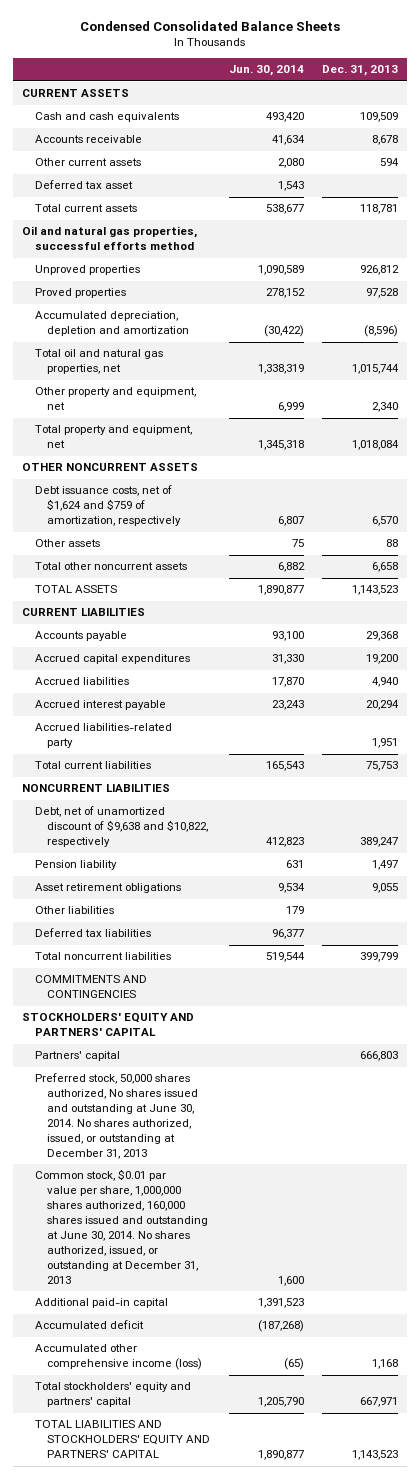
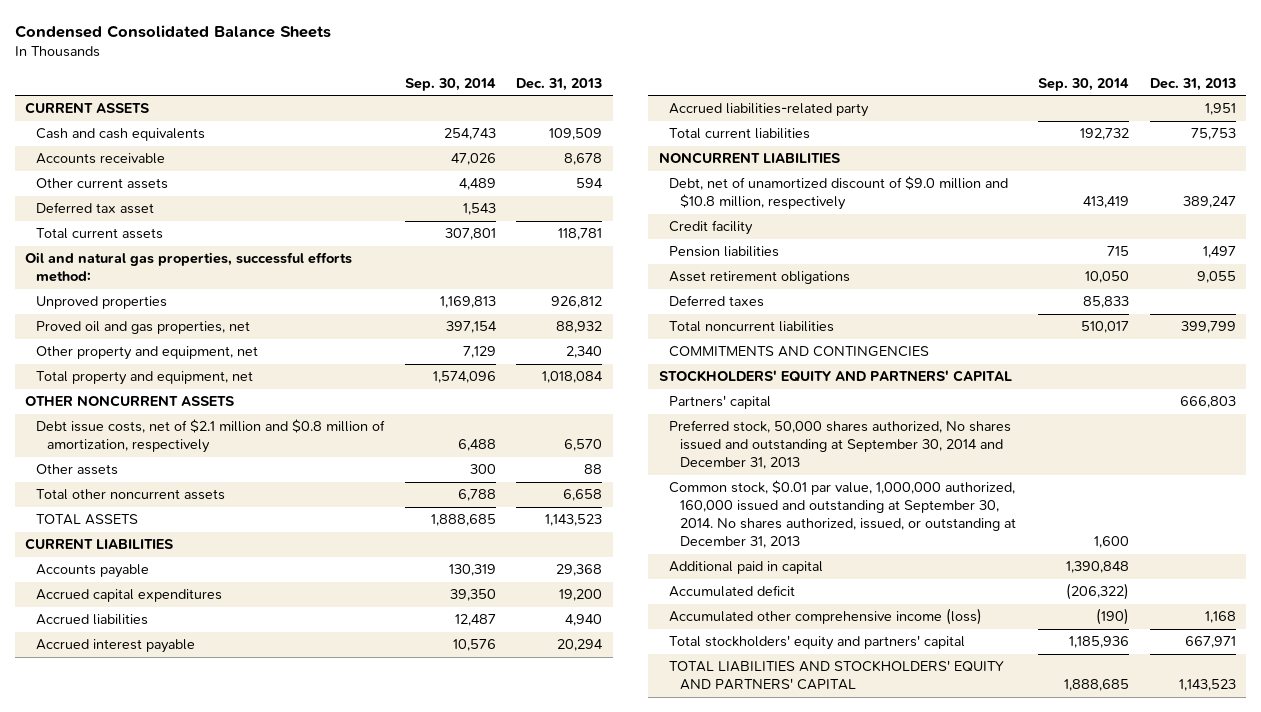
- | Jun. 30, 2014 | Dec. 31, 2013
+ | Sep. 30, 2014 | Dec. 31, 2013
- Oil and natural gas properties, successful efforts method
+ Oil and natural gas properties, successful efforts method:
- Proved properties | 278,152 | 97,528
- Accumulated depreciation, depletion and amortization | (30,422) | (8,596)
- Total oil and natural gas properties, net | 1,338,319 | 1,015,744
+ Proved oil and gas properties, net | 397,154 | 88,932
- Debt issuance costs, net of $1,624 and $759 of amortization, respectively | 6,807 | 6,570
+ Debt issue costs, net of $2.1 million and $0.8 million of amortization, respectively | 6,488 | 6,570
- Debt, net of unamortized discount of $9,638 and $10,822, respectively | 412,823 | 389,247
- Pension liability | 631 | 1,497
+ Debt, net of unamortized discount of $9.0 million and $10.8 million, respectively | 413,419 | 389,247
+ Credit facility
+ Pension liabilities | 715 | 1,497
- Other liabilities | 179 |
- Deferred tax liabilities | 96,377 |
+ Deferred taxes | 85,833 |
- Preferred stock, 50,000 shares authorized, No shares issued and outstanding at June 30, 2014. No shares authorized, issued, or outstanding at December 31, 2013
- Common stock, $0.01 par value per share, 1,000,000 shares authorized, 160,000 shares issued and outstanding at June 30, 2014. No shares authorized, issued, or outstanding at December 31, 2013 | 1,600 |
- Additional paid-in capital | 1,391,523 |
+ Preferred stock, 50,000 shares authorized, No shares issued and outstanding at September 30, 2014 and December 31, 2013
+ Common stock, $0.01 par value, 1,000,000 authorized, 160,000 issued and outstanding at September 30, 2014. No shares authorized, issued, or outstanding at December 31, 2013 | 1,600 |
+ Additional paid in capital | 1,390,848 |

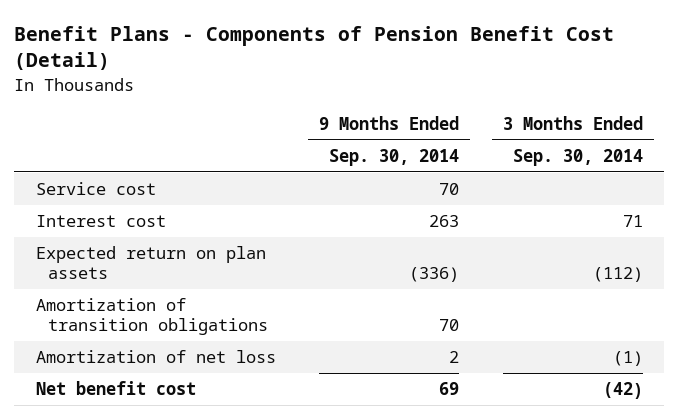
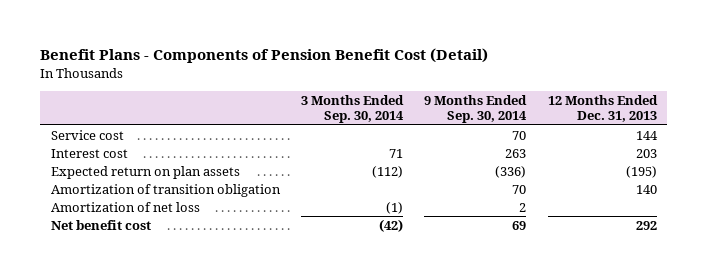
- | 9 Months Ended Sep. 30, 2014 | 3 Months Ended Sep. 30, 2014
+ | 3 Months Ended Sep. 30, 2014 | 9 Months Ended Sep. 30, 2014 | 12 Months Ended Dec. 31, 2013
- Amortization of transition obligations | 70 |
+ Amortization of transition obligation | | 70 | 140

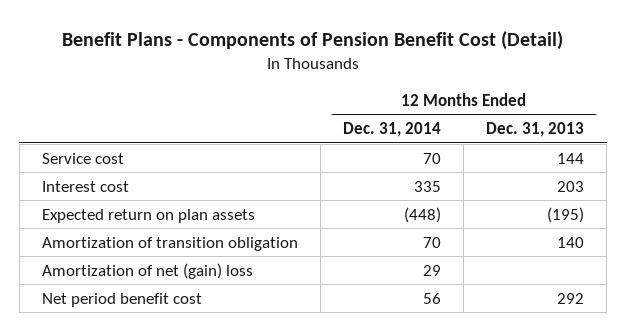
- | 3 Months Ended Sep. 30, 2014 | 9 Months Ended Sep. 30, 2014 | 12 Months Ended Dec. 31, 2013
+ | 12 Months Ended Dec. 31, 2014 | 12 Months Ended Dec. 31, 2013
- Amortization of net loss | (1) | 2 |
- Net benefit cost | (42) | 69 | 292
+ Amortization of net (gain) loss | 29 |
+ Net period benefit cost | 56 | 292

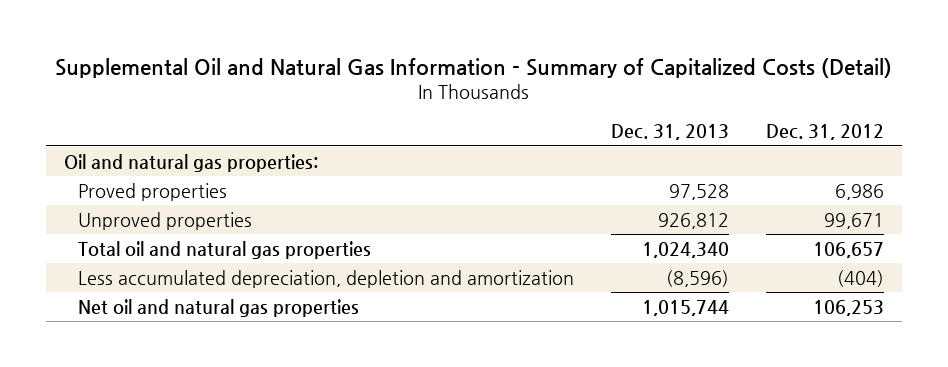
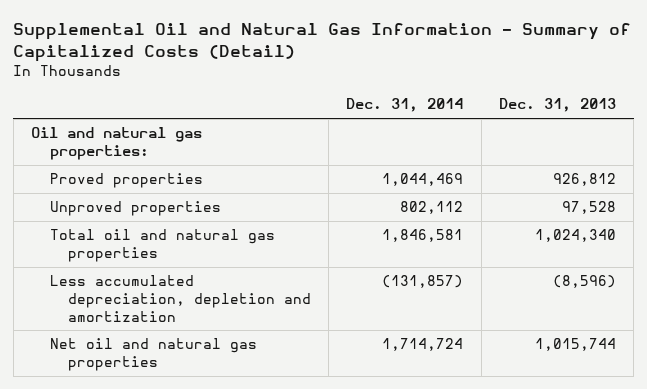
- | Dec. 31, 2013 | Dec. 31, 2012
+ | Dec. 31, 2014 | Dec. 31, 2013
- Proved properties | 97,528 | 6,986
- Unproved properties | 926,812 | 99,671
+ Proved properties | 1,044,469 | 926,812
+ Unproved properties | 802,112 | 97,528

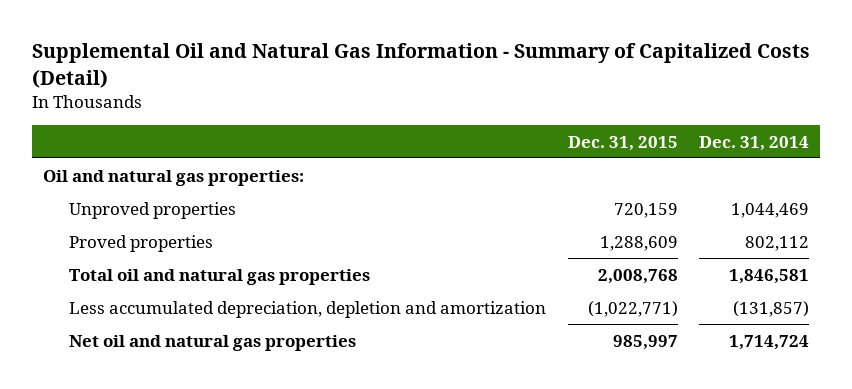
- | Dec. 31, 2014 | Dec. 31, 2013
+ | Dec. 31, 2015 | Dec. 31, 2014
- Proved properties | 1,044,469 | 926,812
- Unproved properties | 802,112 | 97,528
+ Unproved properties | 720,159 | 1,044,469
+ Proved properties | 1,288,609 | 802,112

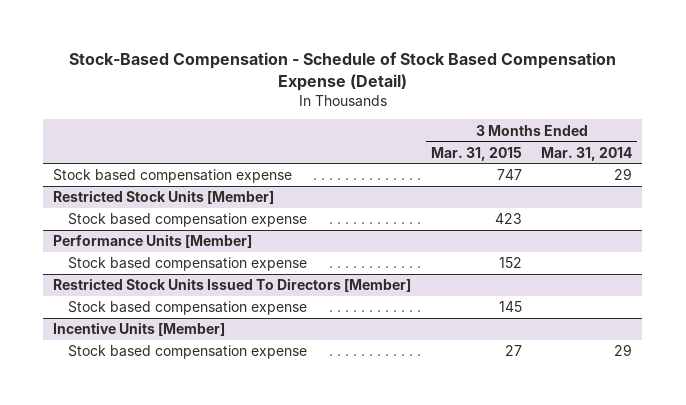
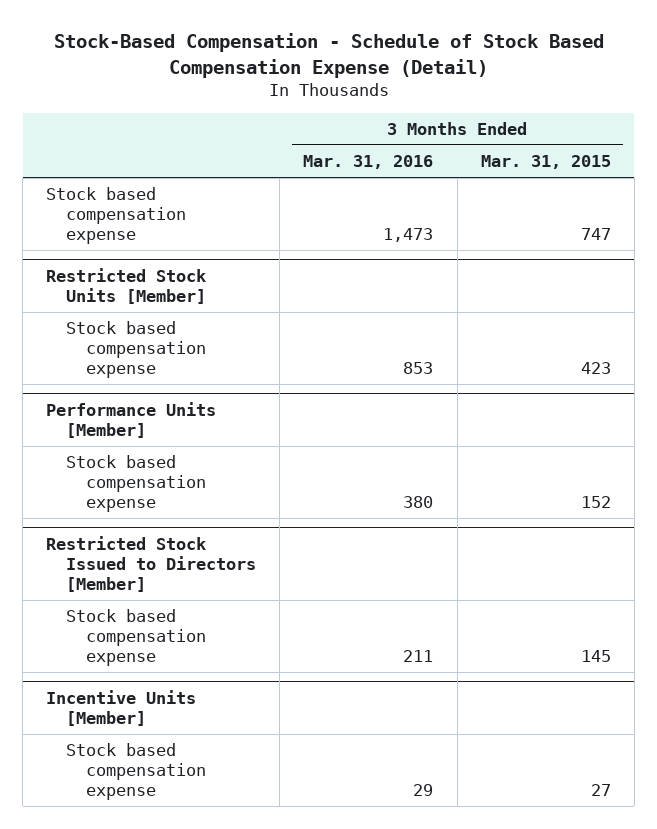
- | 3 Months Ended Mar. 31, 2015 | 3 Months Ended Mar. 31, 2014
+ | 3 Months Ended Mar. 31, 2016 | 3 Months Ended Mar. 31, 2015
- Restricted Stock Units Issued To Directors [Member]
+ Restricted Stock Issued to Directors [Member]

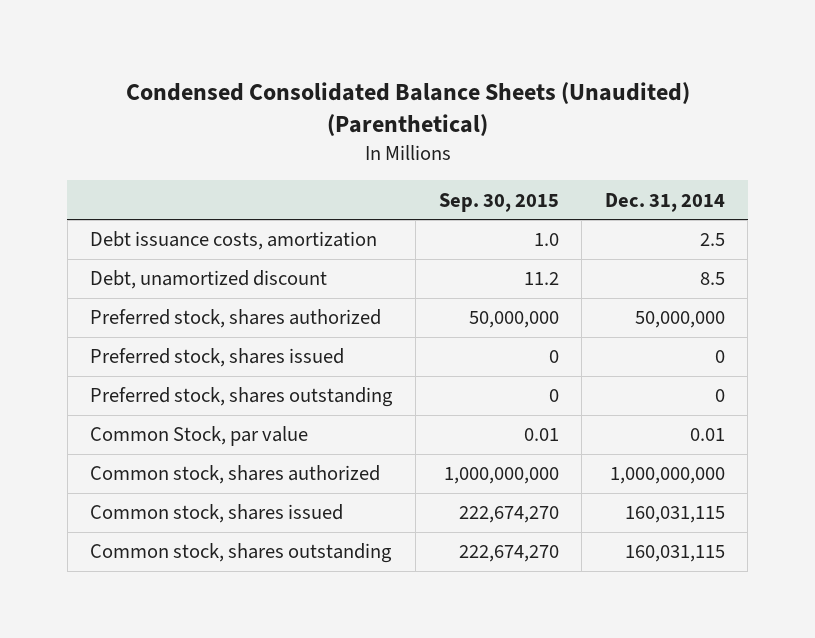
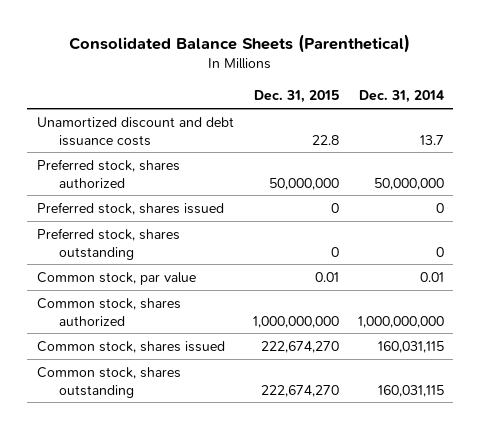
- Condensed Consolidated Balance Sheets (Unaudited) (Parenthetical)
+ Consolidated Balance Sheets (Parenthetical)
- | Sep. 30, 2015 | Dec. 31, 2014
+ | Dec. 31, 2015 | Dec. 31, 2014
- Debt issuance costs, amortization | 1.0 | 2.5
- Debt, unamortized discount | 11.2 | 8.5
+ Unamortized discount and debt issuance costs | 22.8 | 13.7
- Common Stock, par value | 0.01 | 0.01
+ Common stock, par value | 0.01 | 0.01

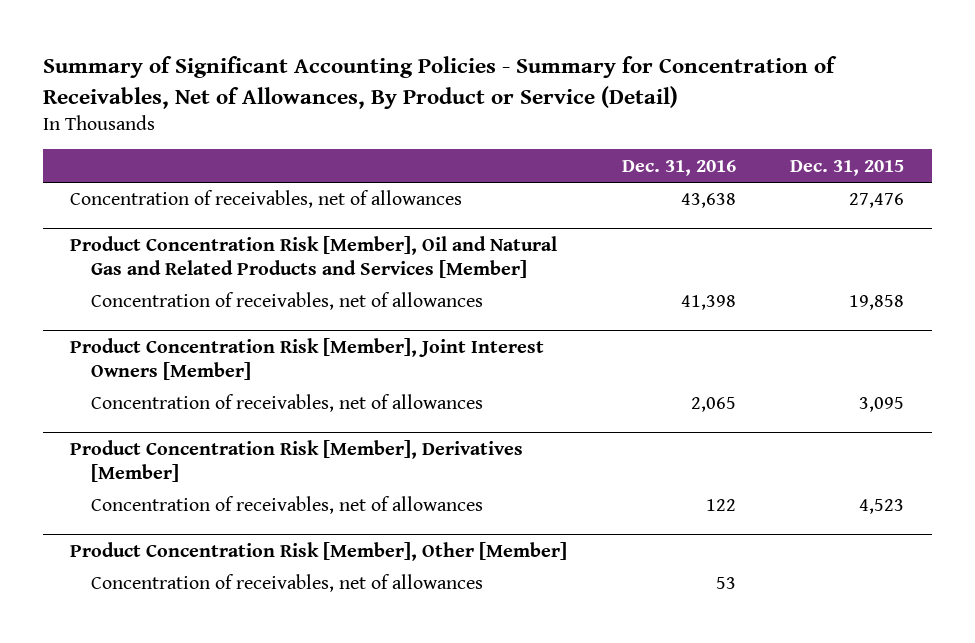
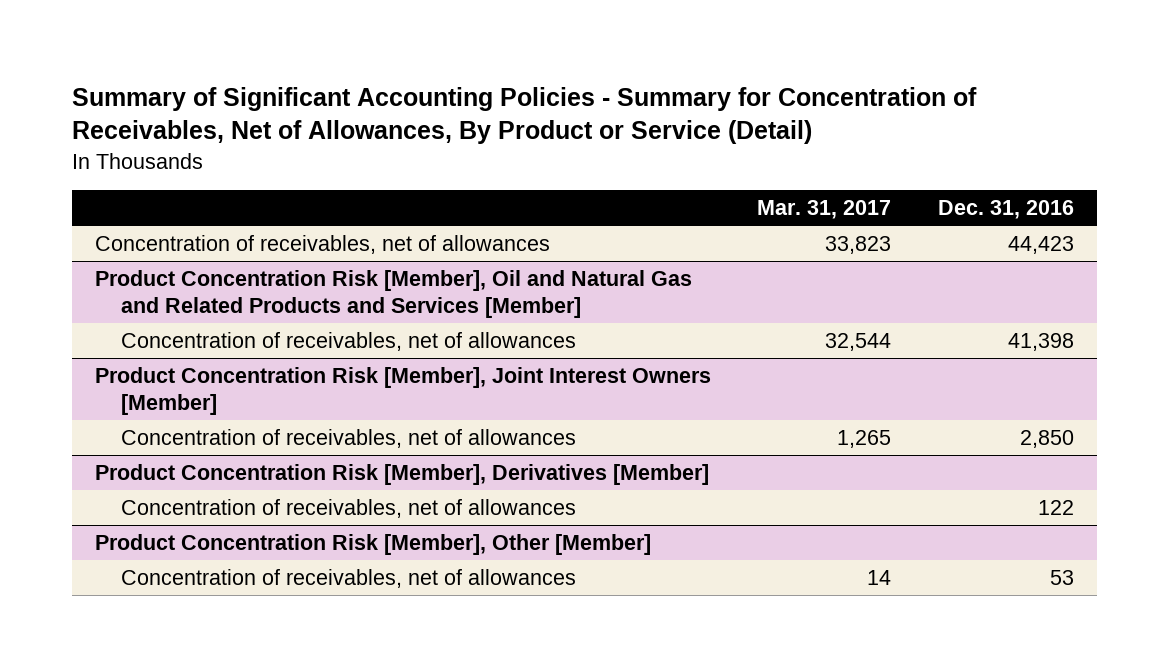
- | Dec. 31, 2016 | Dec. 31, 2015
+ | Mar. 31, 2017 | Dec. 31, 2016
- Concentration of receivables, net of allowances | 43,638 | 27,476
+ Concentration of receivables, net of allowances | 33,823 | 44,423
@ Product Concentration Risk [Member], Joint Interest Owners [Member]
- Concentration of receivables, net of allowances | 2,065 | 3,095
+ Concentration of receivables, net of allowances | 1,265 | 2,850

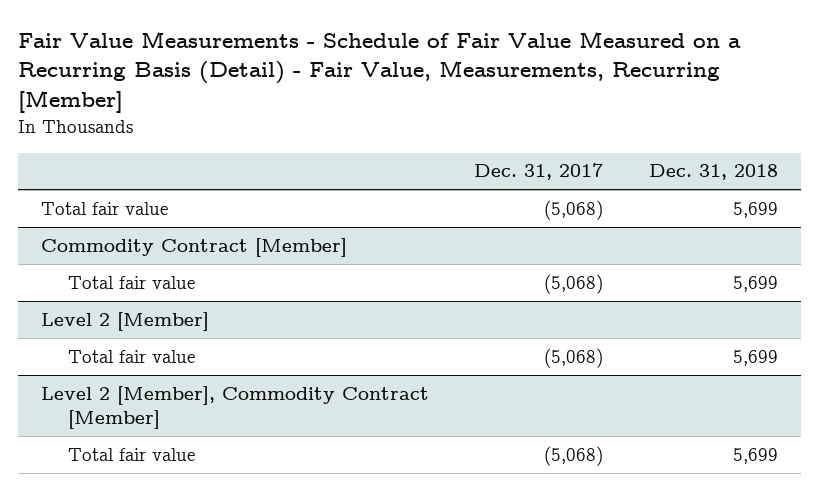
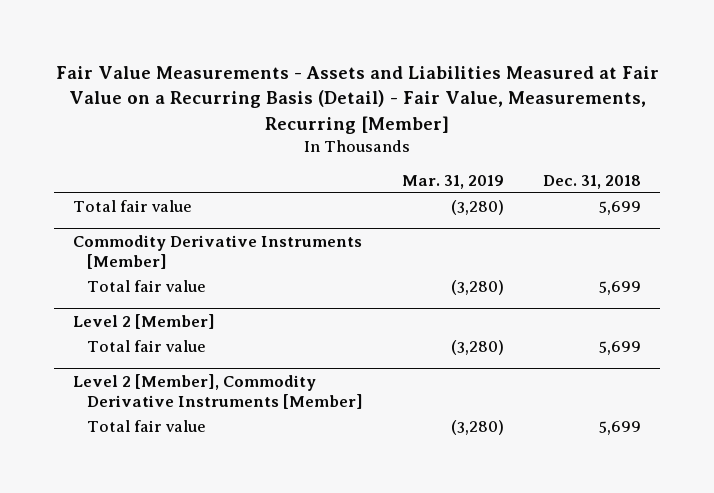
- Fair Value Measurements - Schedule of Fair Value Measured on a Recurring Basis (Detail) - Fair Value, Measurements, Recurring [Member]
+ Fair Value Measurements - Assets and Liabilities Measured at Fair Value on a Recurring Basis (Detail) - Fair Value, Measurements, Recurring [Member]
- | Dec. 31, 2017 | Dec. 31, 2018
+ | Mar. 31, 2019 | Dec. 31, 2018
- Commodity Contract [Member]
+ Commodity Derivative Instruments [Member]
- Level 2 [Member], Commodity Contract [Member]
+ Level 2 [Member], Commodity Derivative Instruments [Member]

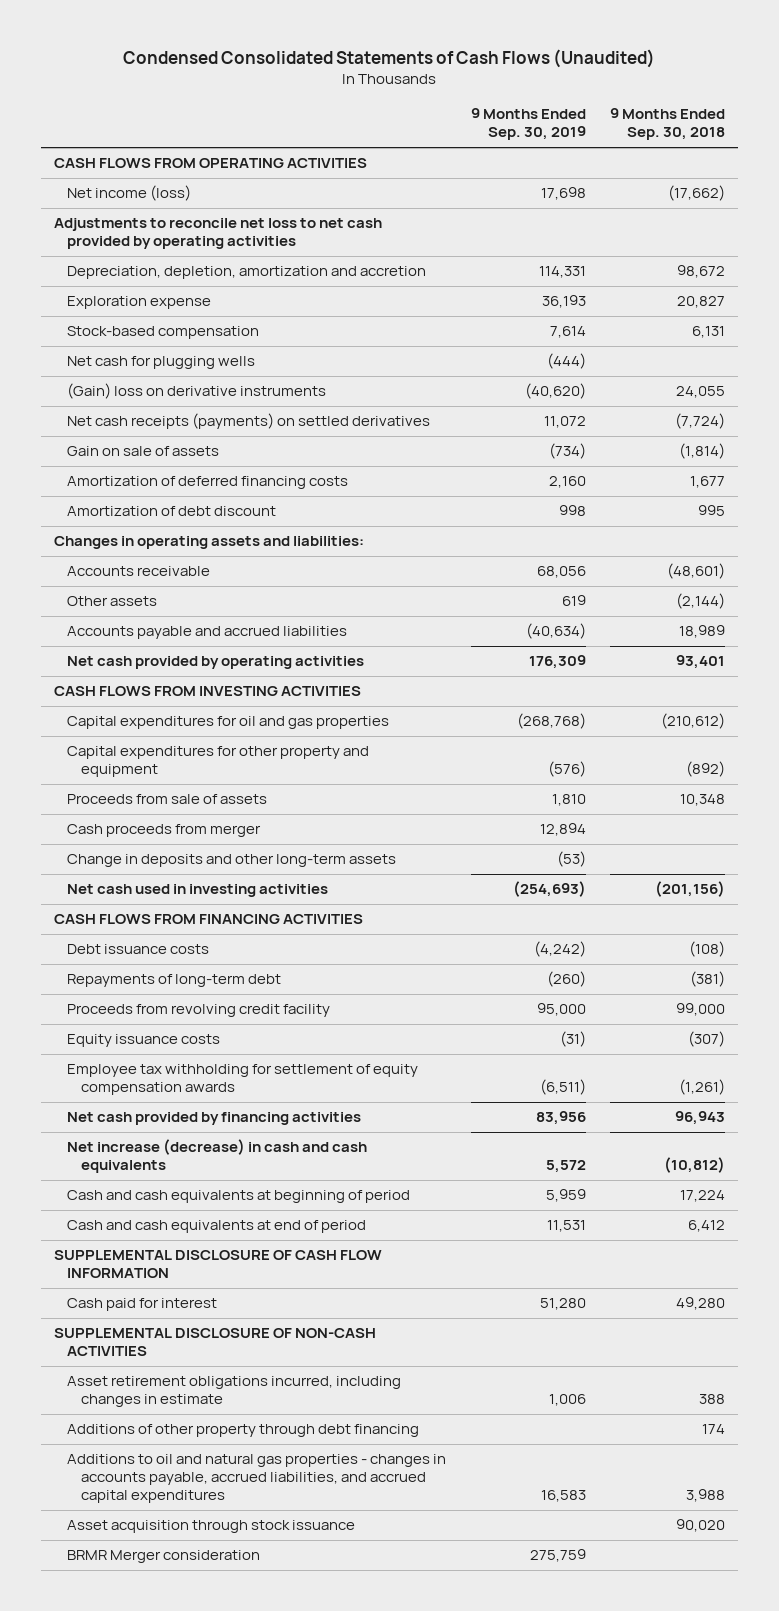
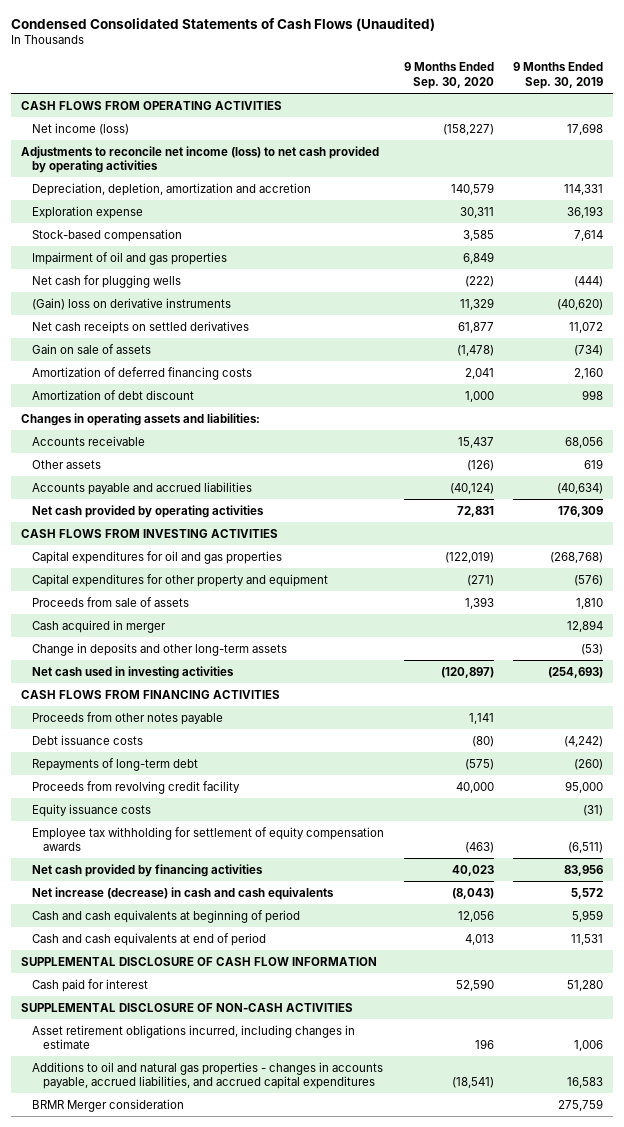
- | 9 Months Ended Sep. 30, 2019 | 9 Months Ended Sep. 30, 2018
+ | 9 Months Ended Sep. 30, 2020 | 9 Months Ended Sep. 30, 2019
- Adjustments to reconcile net loss to net cash provided by operating activities
+ Adjustments to reconcile net income (loss) to net cash provided by operating activities
+ Impairment of oil and gas properties | 6,849 |
- Net cash receipts (payments) on settled derivatives | 11,072 | (7,724)
+ Net cash receipts on settled derivatives | 61,877 | 11,072
- Cash proceeds from merger | 12,894 |
+ Cash acquired in merger | | 12,894
+ Proceeds from other notes payable | 1,141 |
- Additions of other property through debt financing | | 174
- Asset acquisition through stock issuance | | 90,020

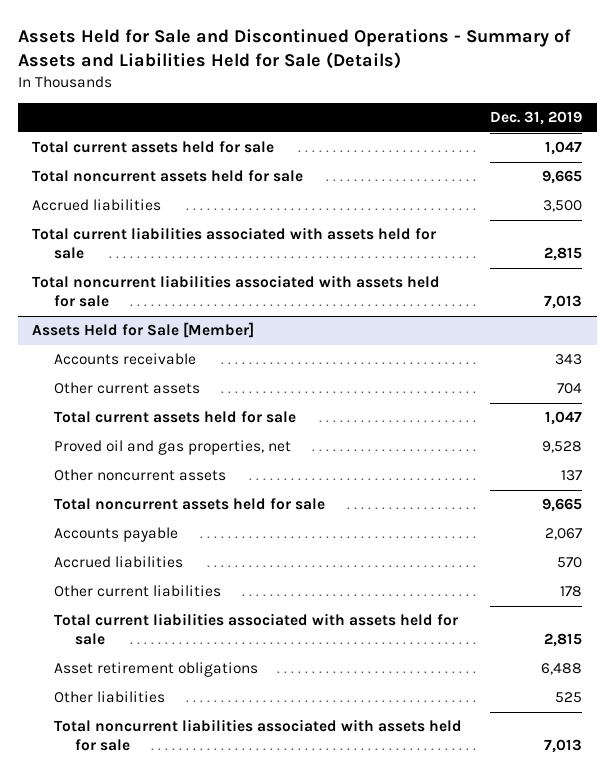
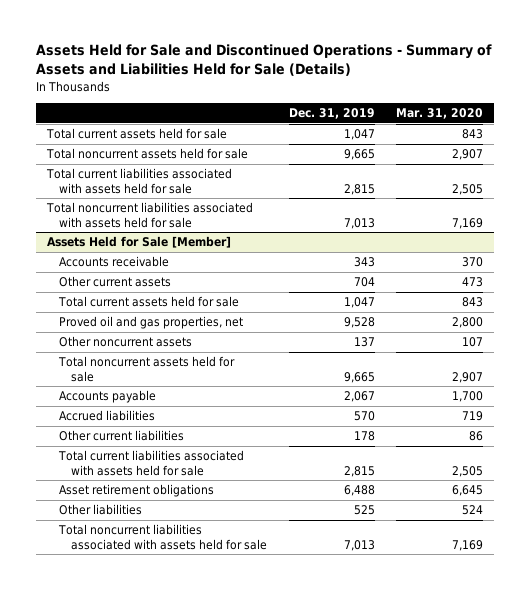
- | Dec. 31, 2019
+ | Dec. 31, 2019 | Mar. 31, 2020
- Accrued liabilities | 3,500

